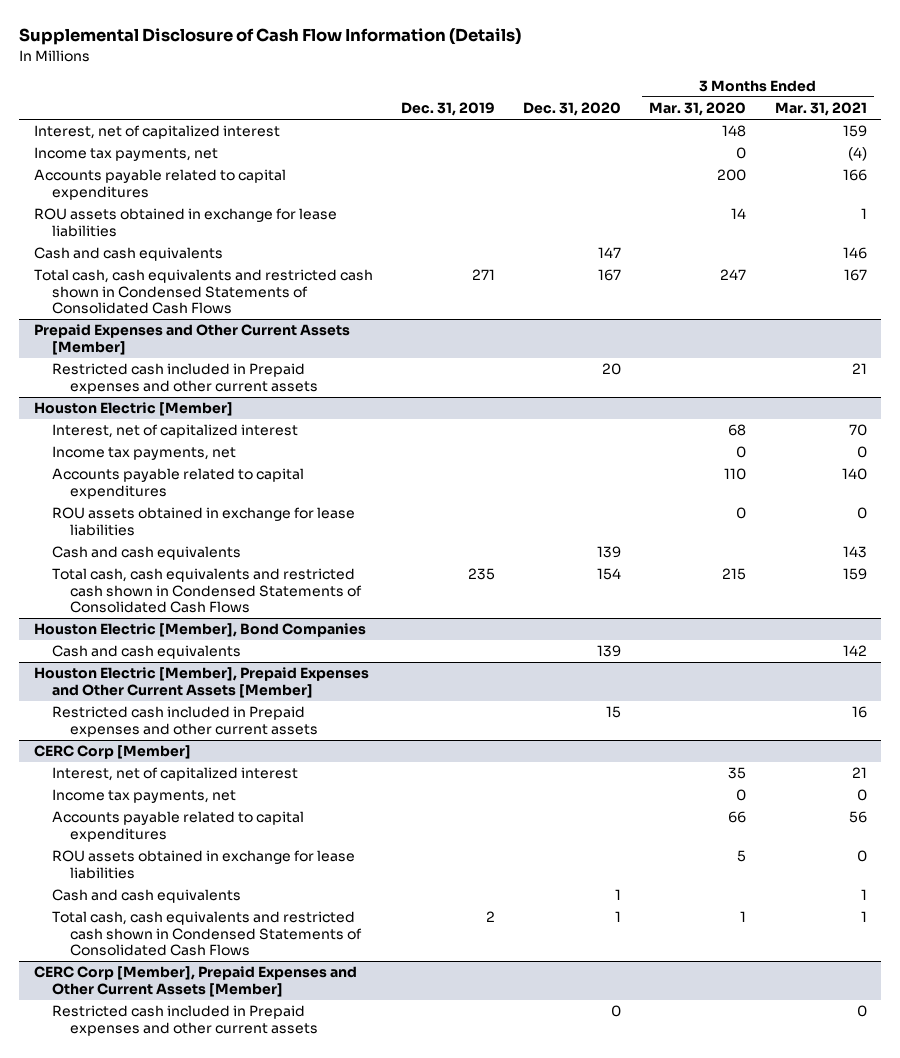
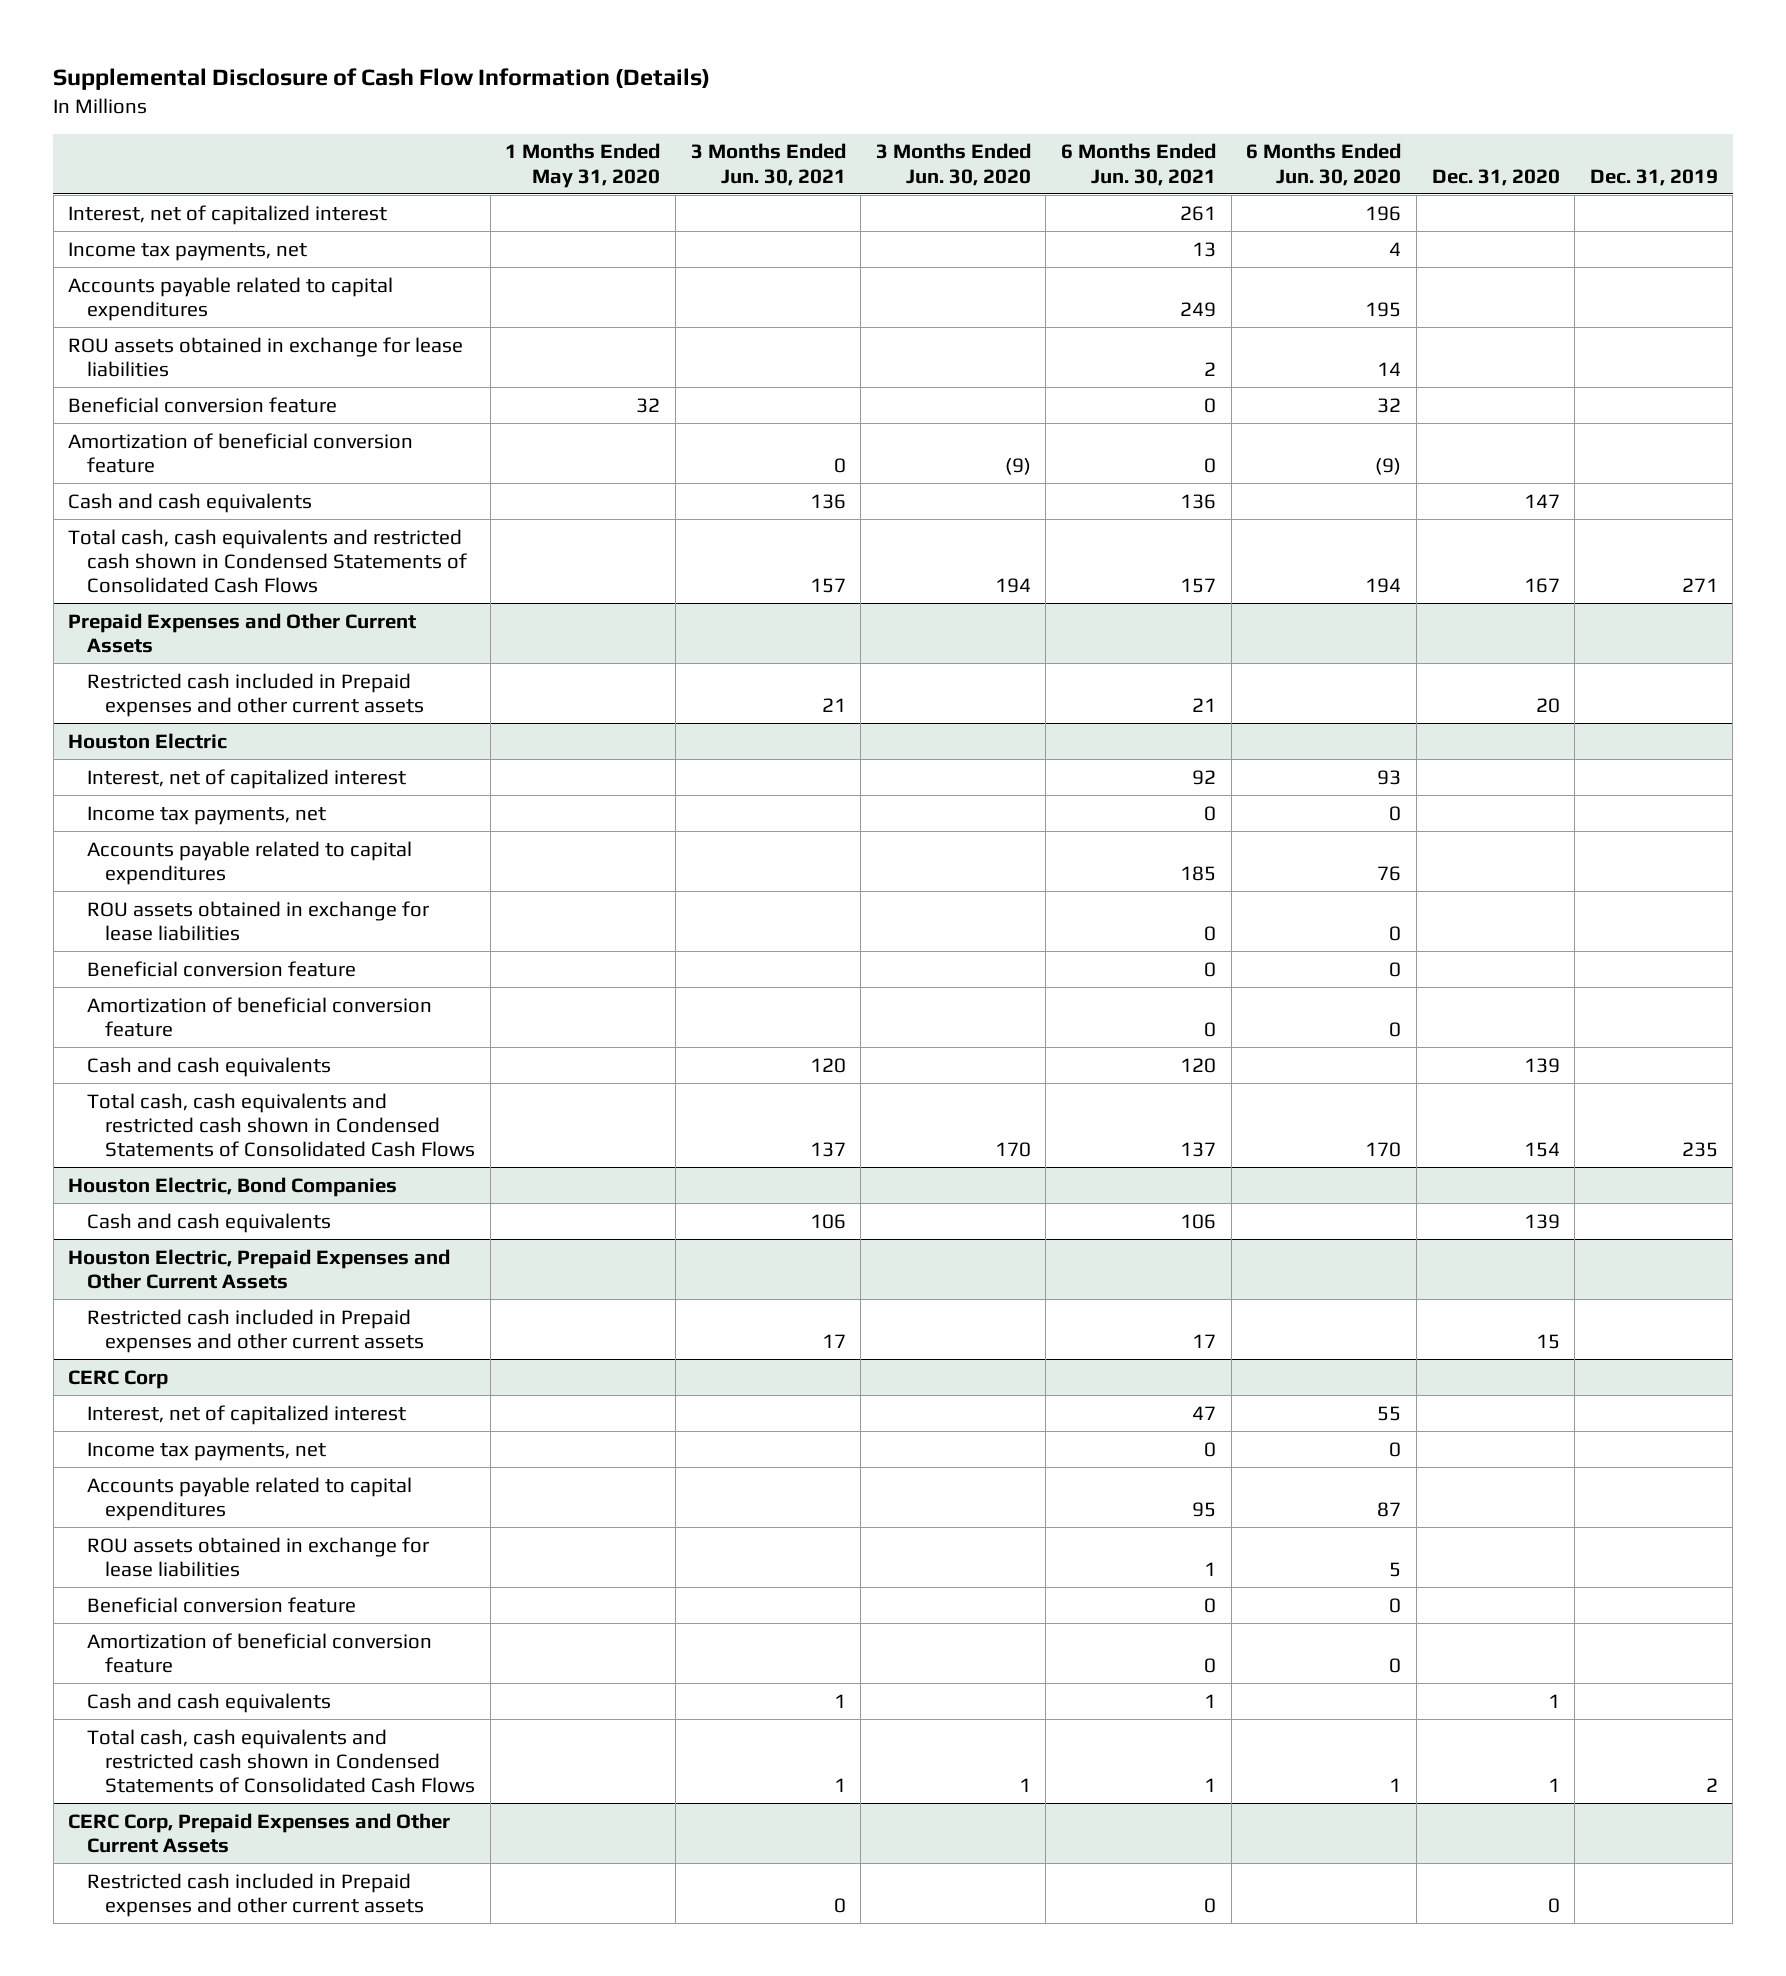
- | Dec. 31, 2019 | Dec. 31, 2020 | 3 Months Ended Mar. 31, 2020 | 3 Months Ended Mar. 31, 2021
+ | 1 Months Ended May 31, 2020 | 3 Months Ended Jun. 30, 2021 | 3 Months Ended Jun. 30, 2020 | 6 Months Ended Jun. 30, 2021 | 6 Months Ended Jun. 30, 2020 | Dec. 31, 2020 | Dec. 31, 2019
+ Beneficial conversion feature | 32 | | | 0 | 32 | |
+ Amortization of beneficial conversion feature | | 0 | (9) | 0 | (9) | |
- Prepaid Expenses and Other Current Assets [Member]
+ Prepaid Expenses and Other Current Assets
- Houston Electric [Member]
+ Houston Electric
+ Beneficial conversion feature | | | | 0 | 0 | |
+ Amortization of beneficial conversion feature | | | | 0 | 0 | |
- Houston Electric [Member], Bond Companies
+ Houston Electric, Bond Companies
- Houston Electric [Member], Prepaid Expenses and Other Current Assets [Member]
+ Houston Electric, Prepaid Expenses and Other Current Assets
- CERC Corp [Member]
+ CERC Corp
+ Beneficial conversion feature | | | | 0 | 0 | |
+ Amortization of beneficial conversion feature | | | | 0 | 0 | |
- CERC Corp [Member], Prepaid Expenses and Other Current Assets [Member]
+ CERC Corp, Prepaid Expenses and Other Current Assets

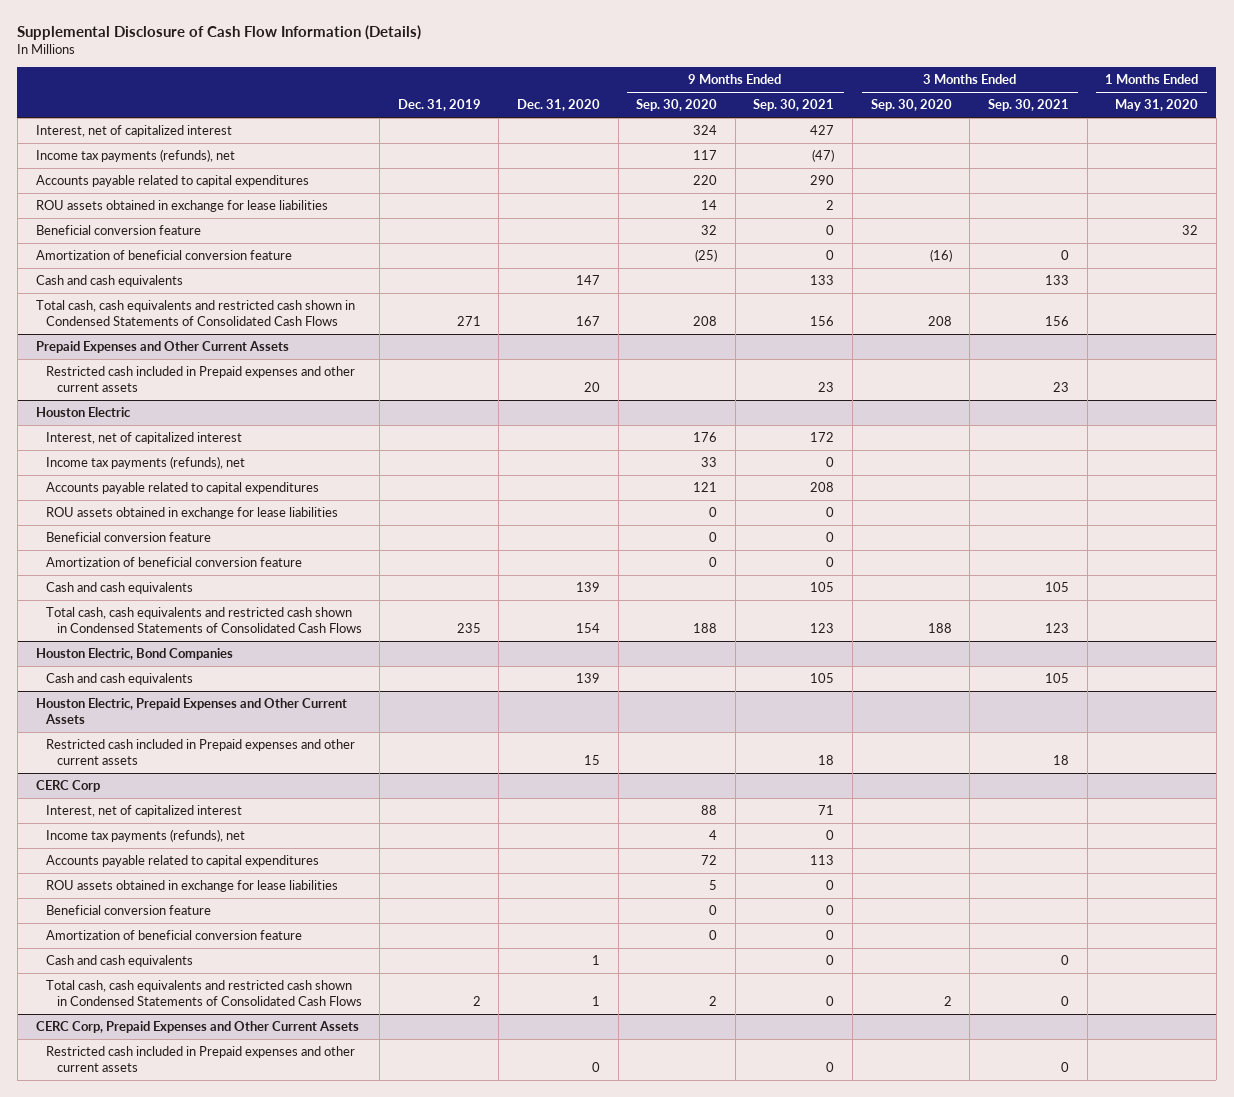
- | 1 Months Ended May 31, 2020 | 3 Months Ended Jun. 30, 2021 | 3 Months Ended Jun. 30, 2020 | 6 Months Ended Jun. 30, 2021 | 6 Months Ended Jun. 30, 2020 | Dec. 31, 2020 | Dec. 31, 2019
+ | Dec. 31, 2019 | Dec. 31, 2020 | 9 Months Ended Sep. 30, 2020 | 9 Months Ended Sep. 30, 2021 | 3 Months Ended Sep. 30, 2020 | 3 Months Ended Sep. 30, 2021 | 1 Months Ended May 31, 2020
- Income tax payments, net | | | | 13 | 4 | |
+ Income tax payments (refunds), net | | | 117 | (47) | | |
@ Houston Electric
- Income tax payments, net | | | | 0 | 0 | |
+ Income tax payments (refunds), net | | | 33 | 0 | | |
@ CERC Corp
- Income tax payments, net | | | | 0 | 0 | |
+ Income tax payments (refunds), net | | | 4 | 0 | | |

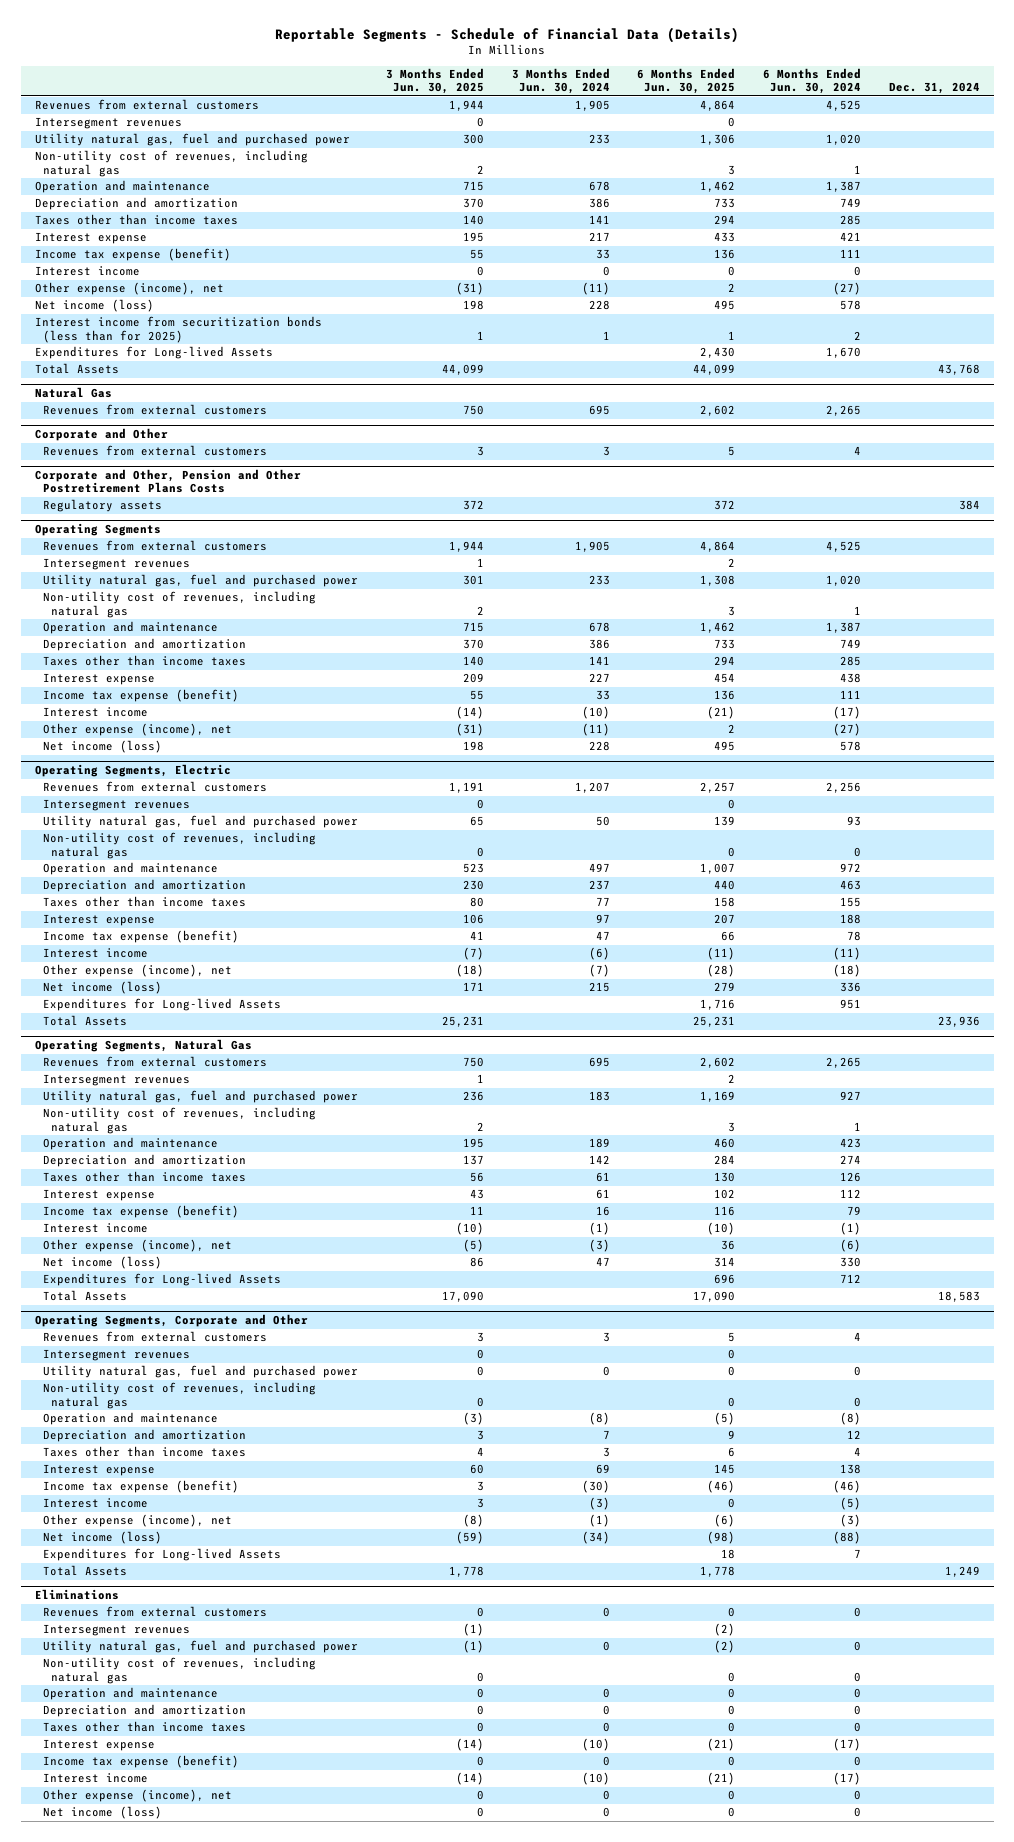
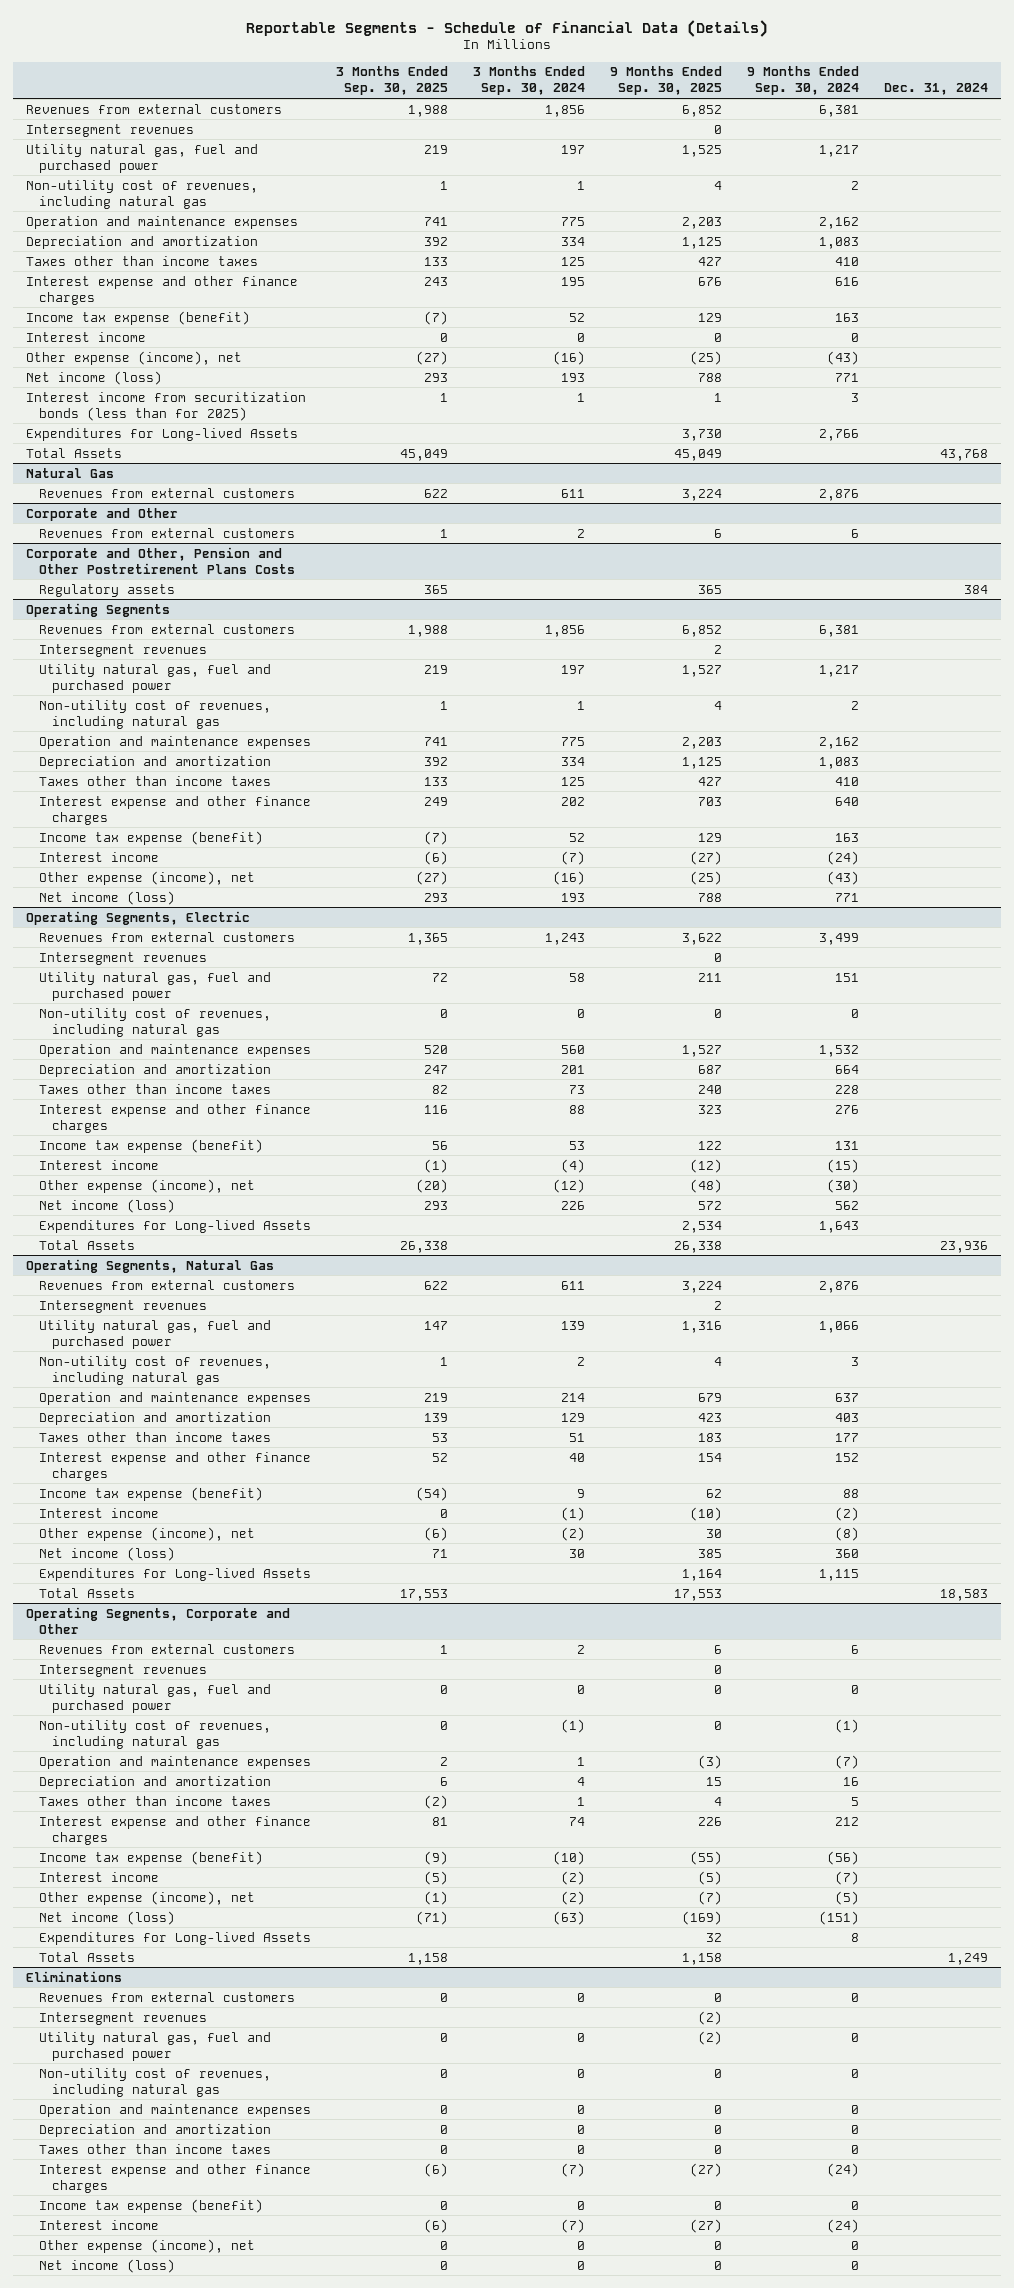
- | 3 Months Ended Jun. 30, 2025 | 3 Months Ended Jun. 30, 2024 | 6 Months Ended Jun. 30, 2025 | 6 Months Ended Jun. 30, 2024 | Dec. 31, 2024
+ | 3 Months Ended Sep. 30, 2025 | 3 Months Ended Sep. 30, 2024 | 9 Months Ended Sep. 30, 2025 | 9 Months Ended Sep. 30, 2024 | Dec. 31, 2024
- Operation and maintenance | 715 | 678 | 1,462 | 1,387 |
+ Operation and maintenance expenses | 741 | 775 | 2,203 | 2,162 |
- Interest expense | 195 | 217 | 433 | 421 |
+ Interest expense and other finance charges | 243 | 195 | 676 | 616 |
@ Operating Segments
- Operation and maintenance | 715 | 678 | 1,462 | 1,387 |
+ Operation and maintenance expenses | 741 | 775 | 2,203 | 2,162 |
- Interest expense | 209 | 227 | 454 | 438 |
+ Interest expense and other finance charges | 249 | 202 | 703 | 640 |
@ Operating Segments, Electric
- Operation and maintenance | 523 | 497 | 1,007 | 972 |
+ Operation and maintenance expenses | 520 | 560 | 1,527 | 1,532 |
- Interest expense | 106 | 97 | 207 | 188 |
+ Interest expense and other finance charges | 116 | 88 | 323 | 276 |
@ Operating Segments, Natural Gas
- Operation and maintenance | 195 | 189 | 460 | 423 |
+ Operation and maintenance expenses | 219 | 214 | 679 | 637 |
- Interest expense | 43 | 61 | 102 | 112 |
+ Interest expense and other finance charges | 52 | 40 | 154 | 152 |
@ Operating Segments, Corporate and Other
- Operation and maintenance | (3) | (8) | (5) | (8) |
+ Operation and maintenance expenses | 2 | 1 | (3) | (7) |
- Interest expense | 60 | 69 | 145 | 138 |
+ Interest expense and other finance charges | 81 | 74 | 226 | 212 |
@ Eliminations
- Operation and maintenance | 0 | 0 | 0 | 0 |
+ Operation and maintenance expenses | 0 | 0 | 0 | 0 |
- Interest expense | (14) | (10) | (21) | (17) |
+ Interest expense and other finance charges | (6) | (7) | (27) | (24) |

